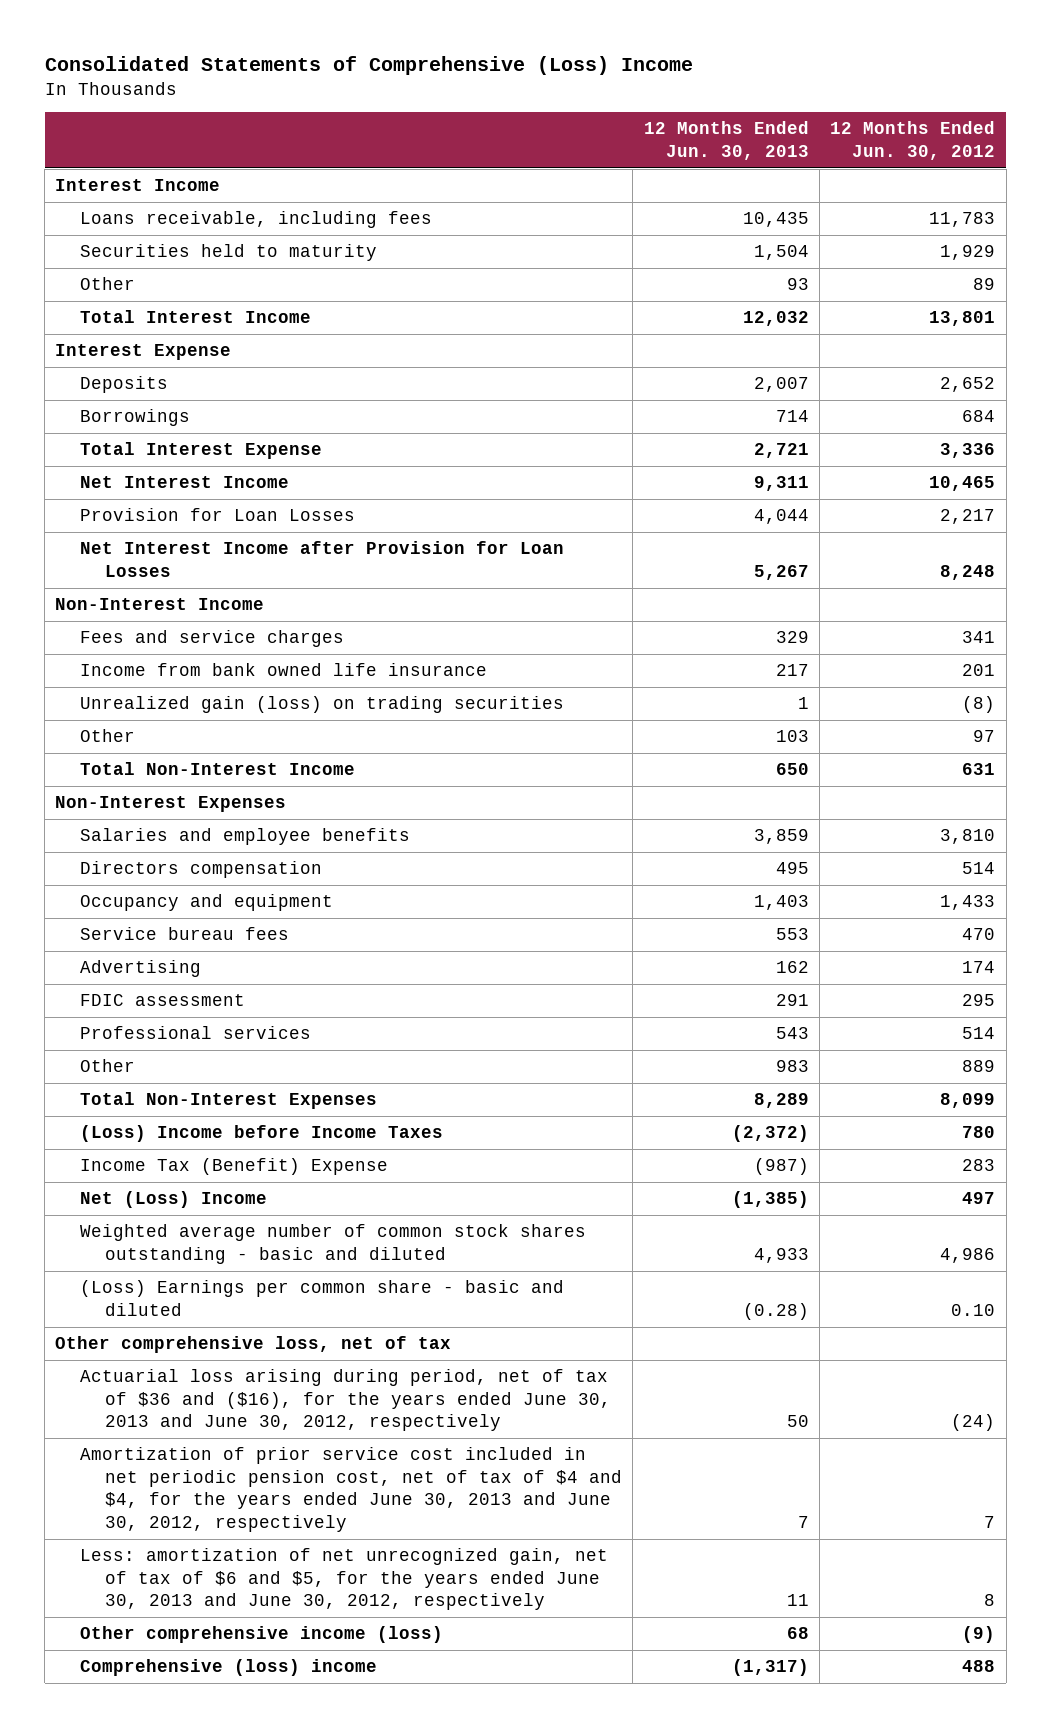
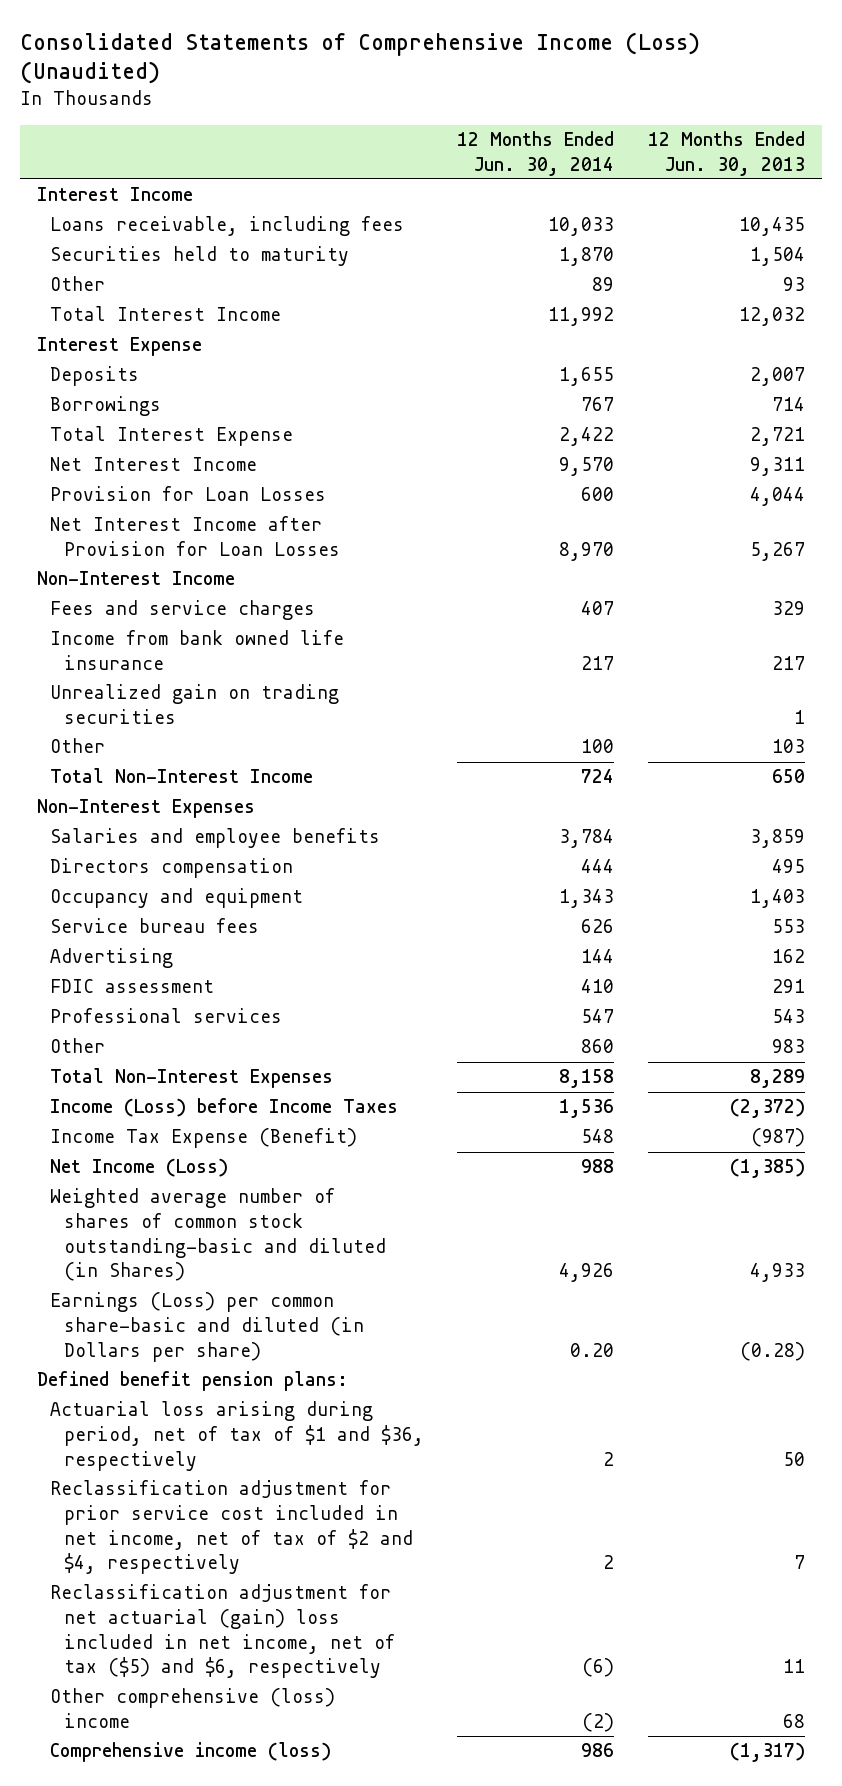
- Consolidated Statements of Comprehensive (Loss) Income
+ Consolidated Statements of Comprehensive Income (Loss) (Unaudited)
- | 12 Months Ended Jun. 30, 2013 | 12 Months Ended Jun. 30, 2012
+ | 12 Months Ended Jun. 30, 2014 | 12 Months Ended Jun. 30, 2013
- Unrealized gain (loss) on trading securities | 1 | (8)
+ Unrealized gain on trading securities | | 1
- (Loss) Income before Income Taxes | (2,372) | 780
- Income Tax (Benefit) Expense | (987) | 283
- Net (Loss) Income | (1,385) | 497
- Weighted average number of common stock shares outstanding - basic and diluted | 4,933 | 4,986
- (Loss) Earnings per common share - basic and diluted | (0.28) | 0.10
- Other comprehensive loss, net of tax
- Actuarial loss arising during period, net of tax of $36 and ($16), for the years ended June 30, 2013 and June 30, 2012, respectively | 50 | (24)
- Amortization of prior service cost included in net periodic pension cost, net of tax of $4 and $4, for the years ended June 30, 2013 and June 30, 2012, respectively | 7 | 7
- Less: amortization of net unrecognized gain, net of tax of $6 and $5, for the years ended June 30, 2013 and June 30, 2012, respectively | 11 | 8
- Other comprehensive income (loss) | 68 | (9)
- Comprehensive (loss) income | (1,317) | 488
+ Income (Loss) before Income Taxes | 1,536 | (2,372)
+ Income Tax Expense (Benefit) | 548 | (987)
+ Net Income (Loss) | 988 | (1,385)
+ Weighted average number of shares of common stock outstanding-basic and diluted (in Shares) | 4,926 | 4,933
+ Earnings (Loss) per common share-basic and diluted (in Dollars per share) | 0.20 | (0.28)
+ Defined benefit pension plans:
+ Actuarial loss arising during period, net of tax of $1 and $36, respectively | 2 | 50
+ Reclassification adjustment for prior service cost included in net income, net of tax of $2 and $4, respectively | 2 | 7
+ Reclassification adjustment for net actuarial (gain) loss included in net income, net of tax ($5) and $6, respectively | (6) | 11
+ Other comprehensive (loss) income | (2) | 68
+ Comprehensive income (loss) | 986 | (1,317)

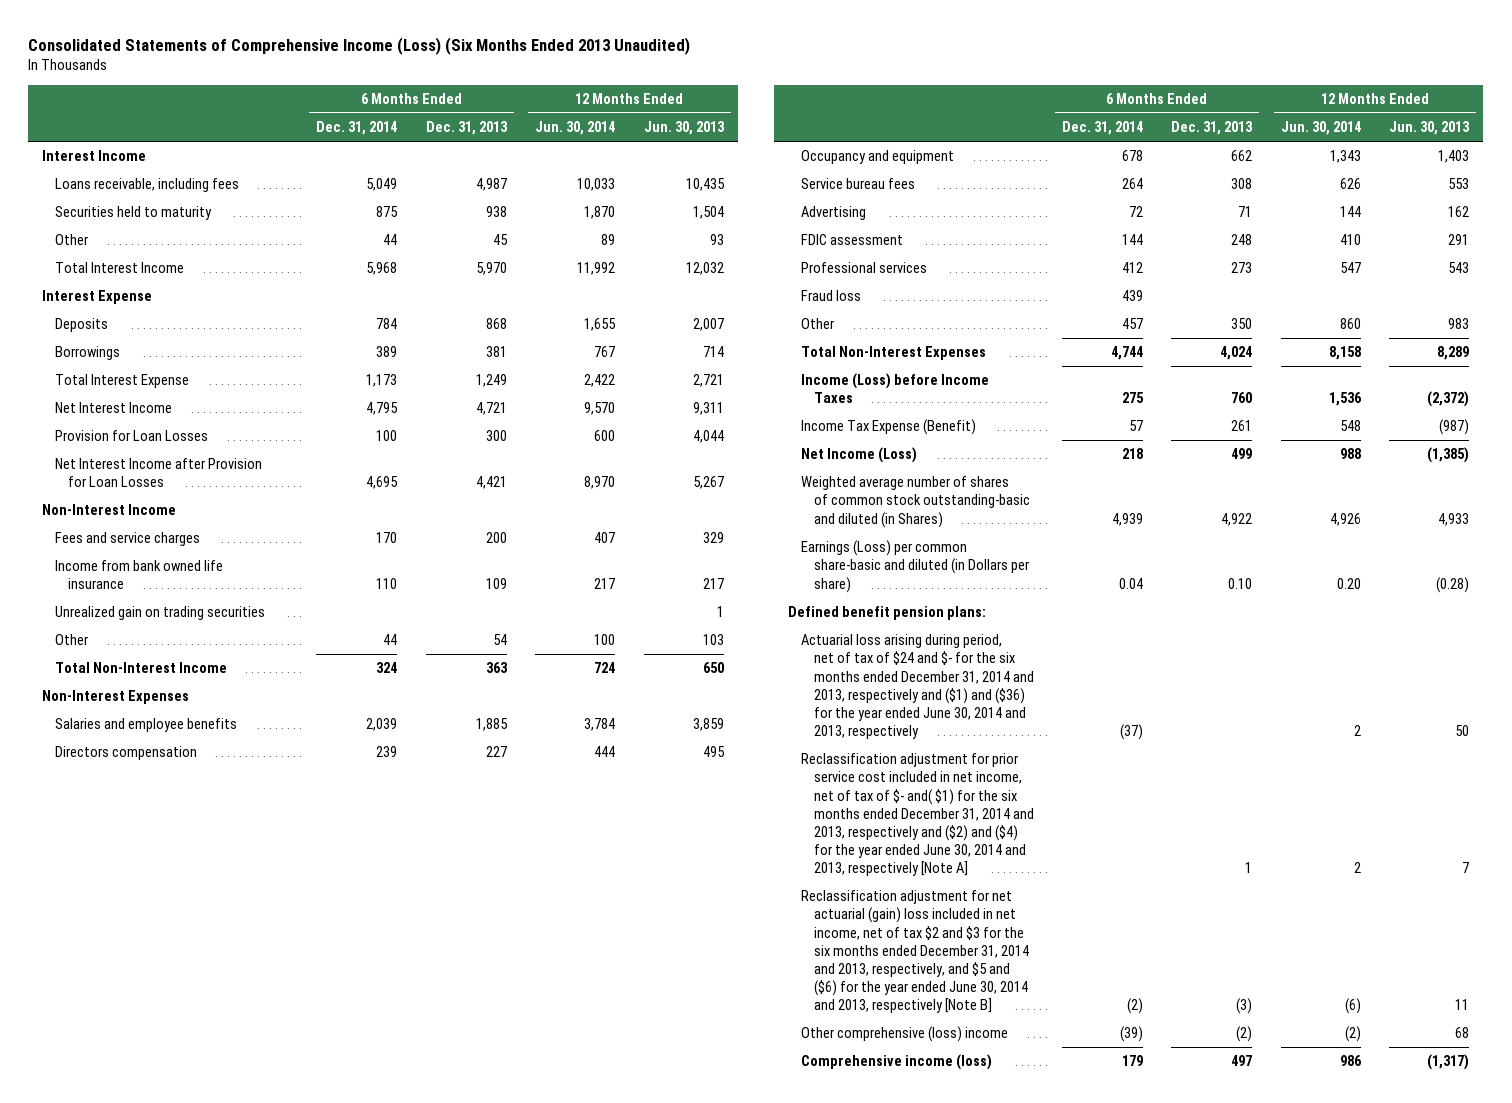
- Consolidated Statements of Comprehensive Income (Loss) (Unaudited)
+ Consolidated Statements of Comprehensive Income (Loss) (Six Months Ended 2013 Unaudited)
- | 12 Months Ended Jun. 30, 2014 | 12 Months Ended Jun. 30, 2013
+ | 6 Months Ended Dec. 31, 2014 | 6 Months Ended Dec. 31, 2013 | 12 Months Ended Jun. 30, 2014 | 12 Months Ended Jun. 30, 2013
+ Fraud loss | 439 | | |
- Actuarial loss arising during period, net of tax of $1 and $36, respectively | 2 | 50
- Reclassification adjustment for prior service cost included in net income, net of tax of $2 and $4, respectively | 2 | 7
- Reclassification adjustment for net actuarial (gain) loss included in net income, net of tax ($5) and $6, respectively | (6) | 11
+ Actuarial loss arising during period, net of tax of $24 and $- for the six months ended December 31, 2014 and 2013, respectively and ($1) and ($36) for the year ended June 30, 2014 and 2013, respectively | (37) | | 2 | 50
+ Reclassification adjustment for prior service cost included in net income, net of tax of $- and( $1) for the six months ended December 31, 2014 and 2013, respectively and ($2) and ($4) for the year ended June 30, 2014 and 2013, respectively [Note A] | | 1 | 2 | 7
+ Reclassification adjustment for net actuarial (gain) loss included in net income, net of tax $2 and $3 for the six months ended December 31, 2014 and 2013, respectively, and $5 and ($6) for the year ended June 30, 2014 and 2013, respectively [Note B] | (2) | (3) | (6) | 11

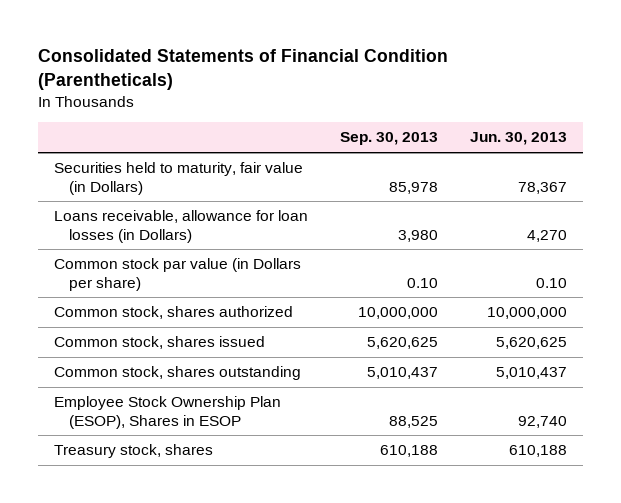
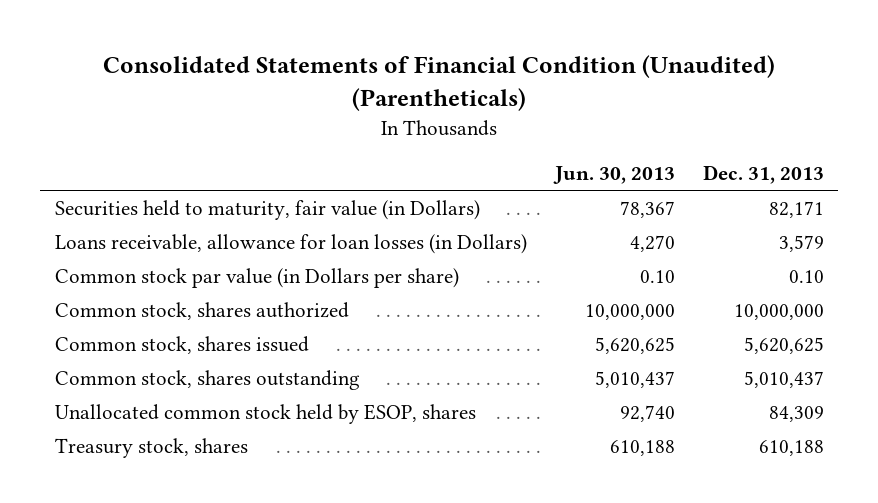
- Consolidated Statements of Financial Condition (Parentheticals)
+ Consolidated Statements of Financial Condition (Unaudited) (Parentheticals)
- | Sep. 30, 2013 | Jun. 30, 2013
+ | Jun. 30, 2013 | Dec. 31, 2013
- Employee Stock Ownership Plan (ESOP), Shares in ESOP | 88,525 | 92,740
+ Unallocated common stock held by ESOP, shares | 92,740 | 84,309

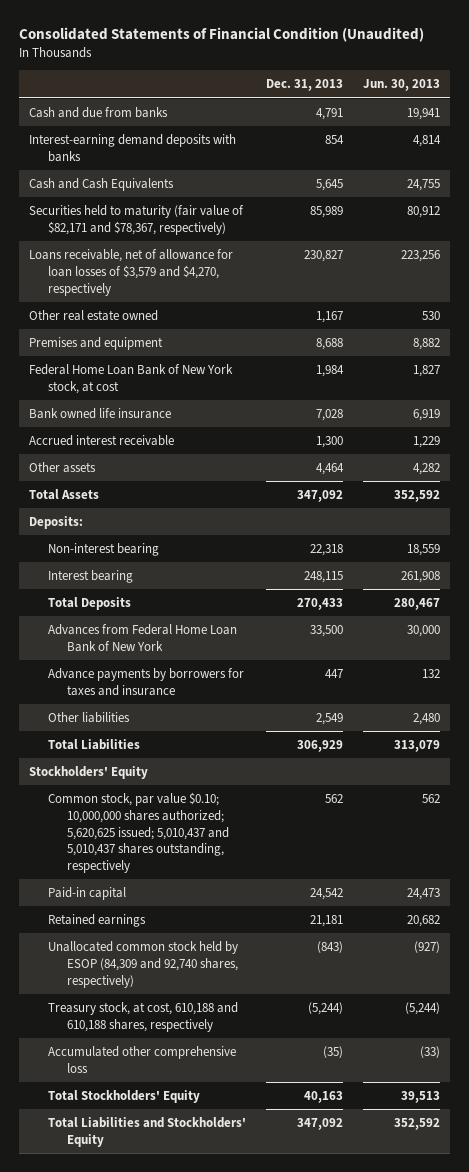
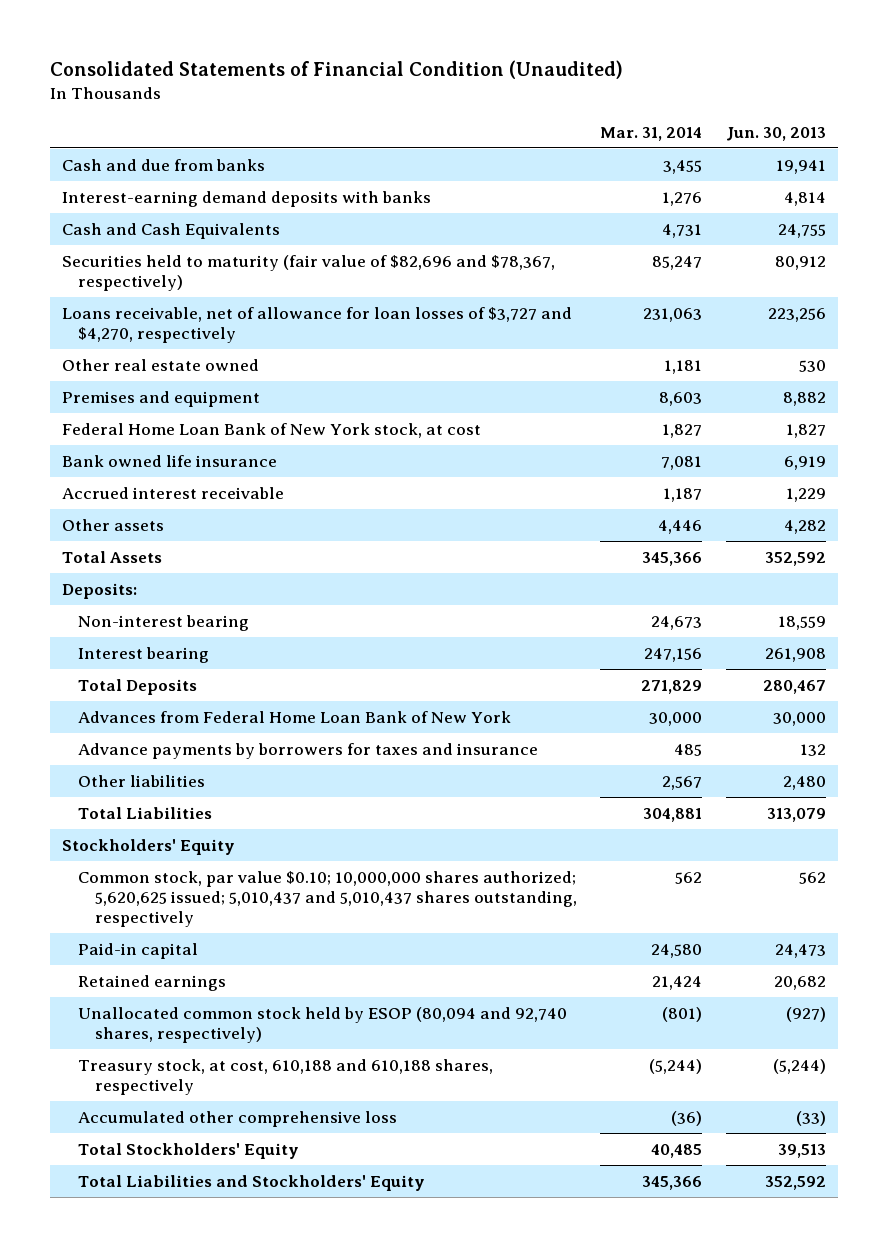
- | Dec. 31, 2013 | Jun. 30, 2013
+ | Mar. 31, 2014 | Jun. 30, 2013
- Securities held to maturity (fair value of $82,171 and $78,367, respectively) | 85,989 | 80,912
- Loans receivable, net of allowance for loan losses of $3,579 and $4,270, respectively | 230,827 | 223,256
+ Securities held to maturity (fair value of $82,696 and $78,367, respectively) | 85,247 | 80,912
+ Loans receivable, net of allowance for loan losses of $3,727 and $4,270, respectively | 231,063 | 223,256
- Unallocated common stock held by ESOP (84,309 and 92,740 shares, respectively) | (843) | (927)
+ Unallocated common stock held by ESOP (80,094 and 92,740 shares, respectively) | (801) | (927)

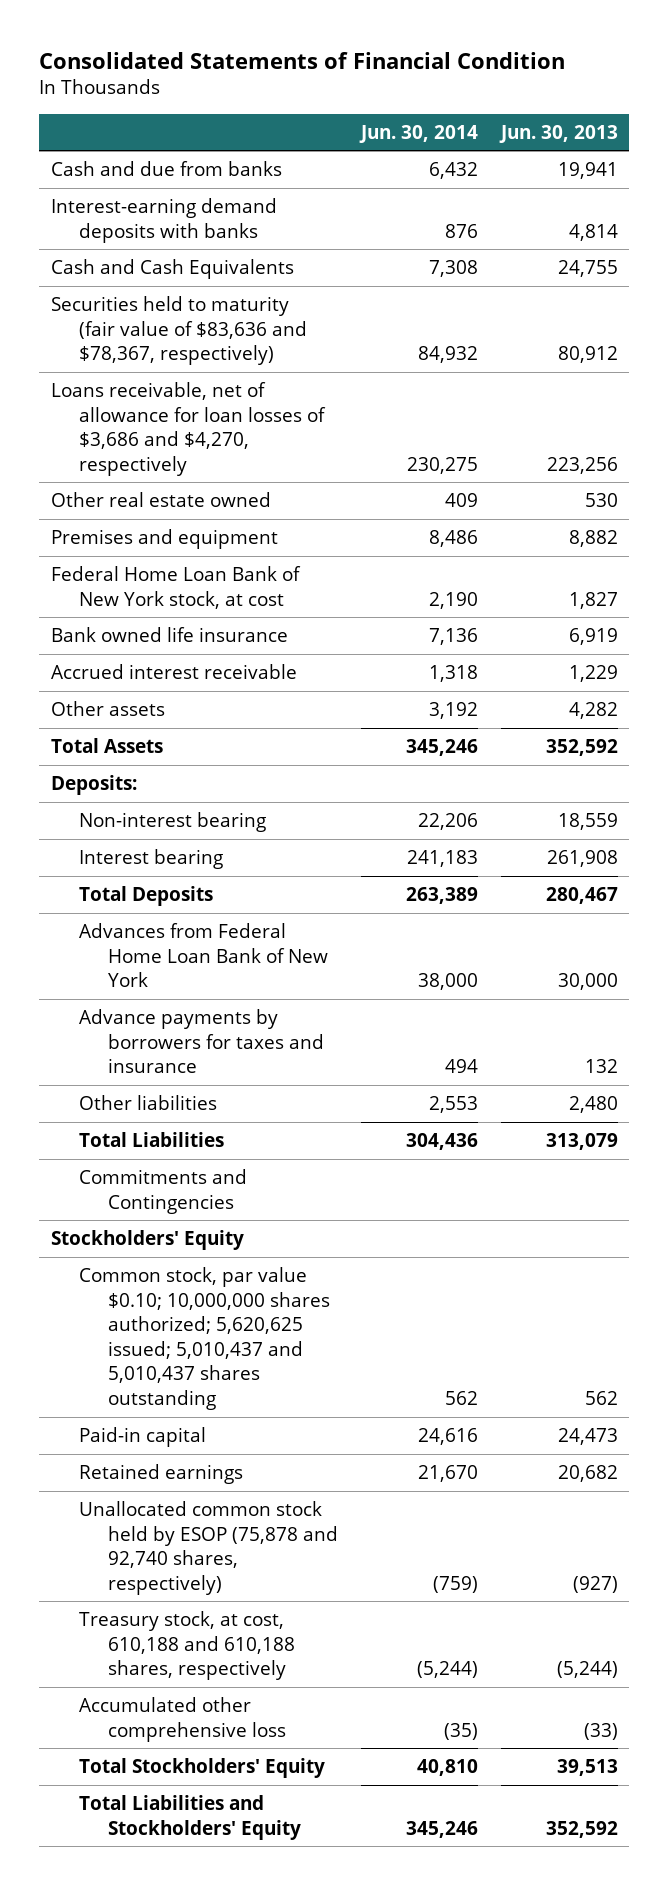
- Consolidated Statements of Financial Condition (Unaudited)
+ Consolidated Statements of Financial Condition
- | Mar. 31, 2014 | Jun. 30, 2013
+ | Jun. 30, 2014 | Jun. 30, 2013
- Securities held to maturity (fair value of $82,696 and $78,367, respectively) | 85,247 | 80,912
- Loans receivable, net of allowance for loan losses of $3,727 and $4,270, respectively | 231,063 | 223,256
+ Securities held to maturity (fair value of $83,636 and $78,367, respectively) | 84,932 | 80,912
+ Loans receivable, net of allowance for loan losses of $3,686 and $4,270, respectively | 230,275 | 223,256
+ Commitments and Contingencies
- Common stock, par value $0.10; 10,000,000 shares authorized; 5,620,625 issued; 5,010,437 and 5,010,437 shares outstanding, respectively | 562 | 562
+ Common stock, par value $0.10; 10,000,000 shares authorized; 5,620,625 issued; 5,010,437 and 5,010,437 shares outstanding | 562 | 562
- Unallocated common stock held by ESOP (80,094 and 92,740 shares, respectively) | (801) | (927)
+ Unallocated common stock held by ESOP (75,878 and 92,740 shares, respectively) | (759) | (927)

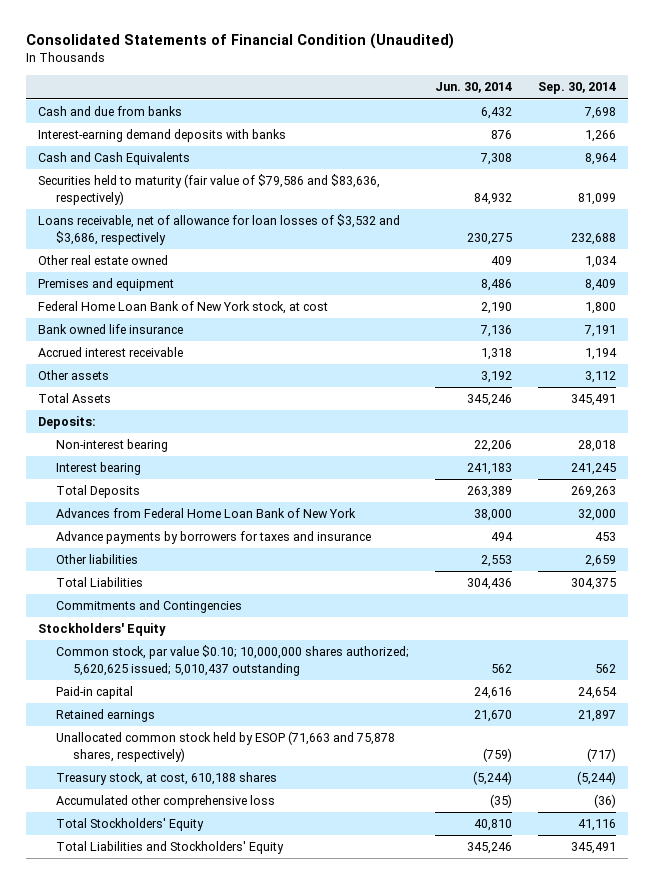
- Consolidated Statements of Financial Condition
+ Consolidated Statements of Financial Condition (Unaudited)
- | Jun. 30, 2014 | Jun. 30, 2013
+ | Jun. 30, 2014 | Sep. 30, 2014
- Securities held to maturity (fair value of $83,636 and $78,367, respectively) | 84,932 | 80,912
- Loans receivable, net of allowance for loan losses of $3,686 and $4,270, respectively | 230,275 | 223,256
+ Securities held to maturity (fair value of $79,586 and $83,636, respectively) | 84,932 | 81,099
+ Loans receivable, net of allowance for loan losses of $3,532 and $3,686, respectively | 230,275 | 232,688
- Common stock, par value $0.10; 10,000,000 shares authorized; 5,620,625 issued; 5,010,437 and 5,010,437 shares outstanding | 562 | 562
+ Common stock, par value $0.10; 10,000,000 shares authorized; 5,620,625 issued; 5,010,437 outstanding | 562 | 562
- Unallocated common stock held by ESOP (75,878 and 92,740 shares, respectively) | (759) | (927)
- Treasury stock, at cost, 610,188 and 610,188 shares, respectively | (5,244) | (5,244)
+ Unallocated common stock held by ESOP (71,663 and 75,878 shares, respectively) | (759) | (717)
+ Treasury stock, at cost, 610,188 shares | (5,244) | (5,244)

